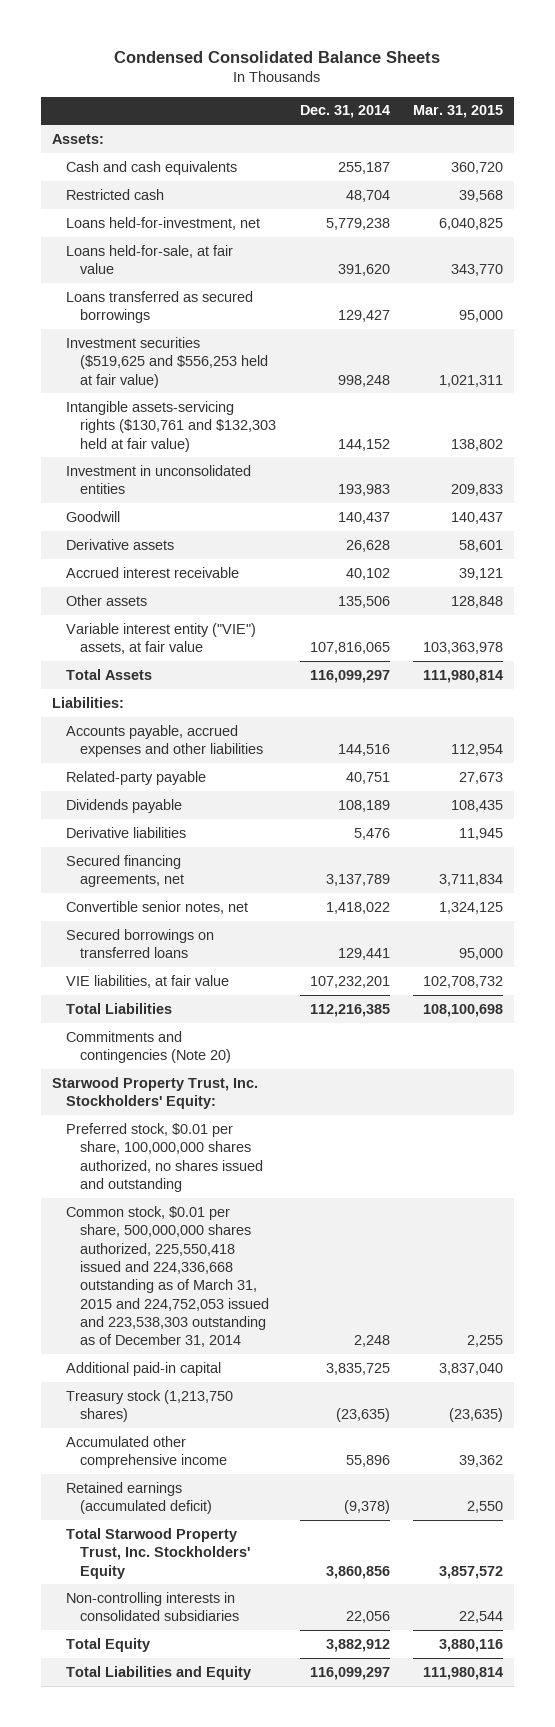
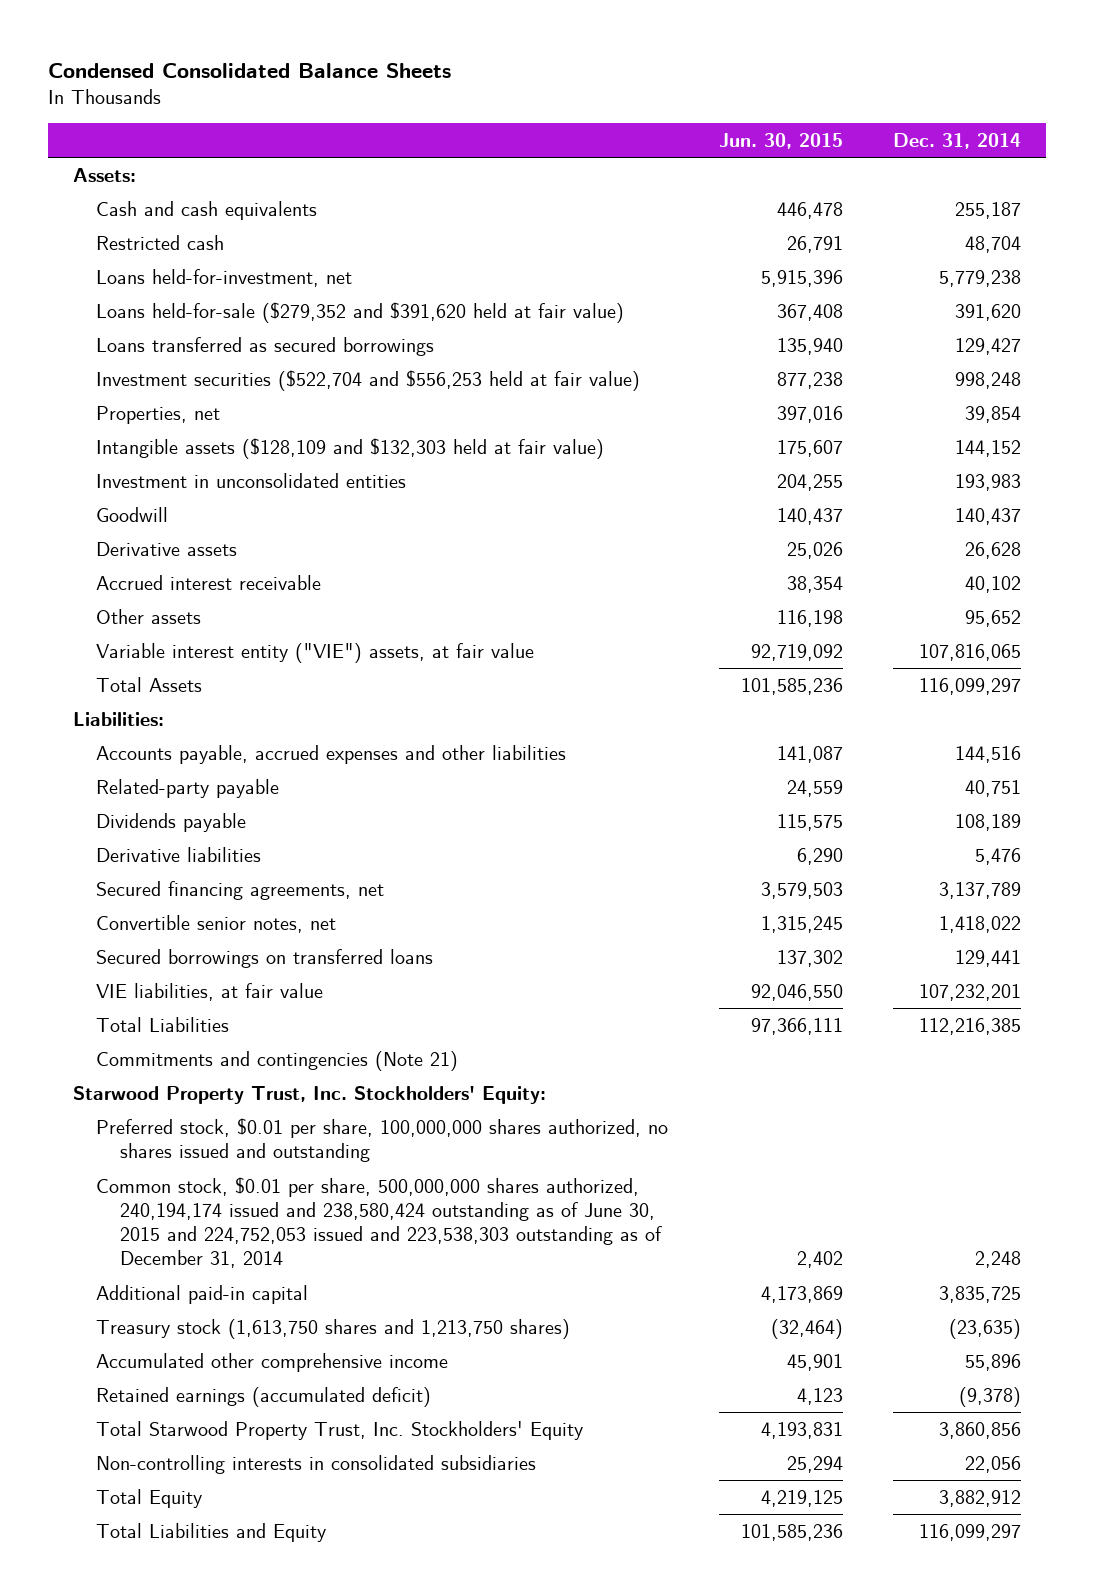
- | Dec. 31, 2014 | Mar. 31, 2015
+ | Jun. 30, 2015 | Dec. 31, 2014
- Loans held-for-sale, at fair value | 391,620 | 343,770
+ Loans held-for-sale ($279,352 and $391,620 held at fair value) | 367,408 | 391,620
- Investment securities ($519,625 and $556,253 held at fair value) | 998,248 | 1,021,311
- Intangible assets-servicing rights ($130,761 and $132,303 held at fair value) | 144,152 | 138,802
+ Investment securities ($522,704 and $556,253 held at fair value) | 877,238 | 998,248
+ Properties, net | 397,016 | 39,854
+ Intangible assets ($128,109 and $132,303 held at fair value) | 175,607 | 144,152
- Other assets | 135,506 | 128,848
+ Other assets | 116,198 | 95,652
- Commitments and contingencies (Note 20)
+ Commitments and contingencies (Note 21)
- Common stock, $0.01 per share, 500,000,000 shares authorized, 225,550,418 issued and 224,336,668 outstanding as of March 31, 2015 and 224,752,053 issued and 223,538,303 outstanding as of December 31, 2014 | 2,248 | 2,255
+ Common stock, $0.01 per share, 500,000,000 shares authorized, 240,194,174 issued and 238,580,424 outstanding as of June 30, 2015 and 224,752,053 issued and 223,538,303 outstanding as of December 31, 2014 | 2,402 | 2,248
- Treasury stock (1,213,750 shares) | (23,635) | (23,635)
+ Treasury stock (1,613,750 shares and 1,213,750 shares) | (32,464) | (23,635)

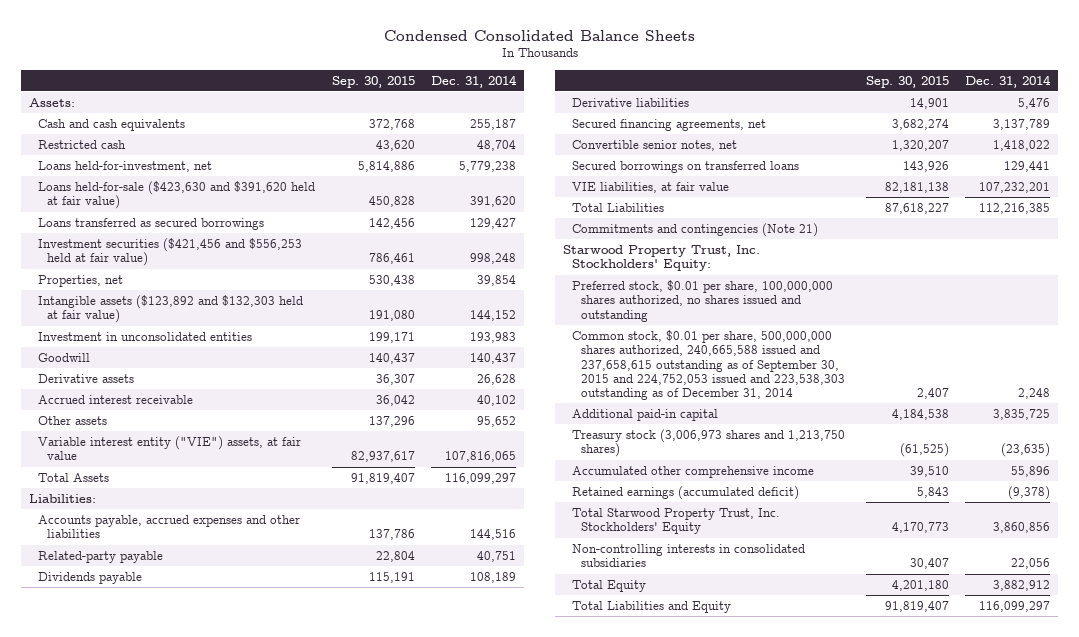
- | Jun. 30, 2015 | Dec. 31, 2014
+ | Sep. 30, 2015 | Dec. 31, 2014
- Loans held-for-sale ($279,352 and $391,620 held at fair value) | 367,408 | 391,620
+ Loans held-for-sale ($423,630 and $391,620 held at fair value) | 450,828 | 391,620
- Investment securities ($522,704 and $556,253 held at fair value) | 877,238 | 998,248
+ Investment securities ($421,456 and $556,253 held at fair value) | 786,461 | 998,248
- Intangible assets ($128,109 and $132,303 held at fair value) | 175,607 | 144,152
+ Intangible assets ($123,892 and $132,303 held at fair value) | 191,080 | 144,152
- Common stock, $0.01 per share, 500,000,000 shares authorized, 240,194,174 issued and 238,580,424 outstanding as of June 30, 2015 and 224,752,053 issued and 223,538,303 outstanding as of December 31, 2014 | 2,402 | 2,248
+ Common stock, $0.01 per share, 500,000,000 shares authorized, 240,665,588 issued and 237,658,615 outstanding as of September 30, 2015 and 224,752,053 issued and 223,538,303 outstanding as of December 31, 2014 | 2,407 | 2,248
- Treasury stock (1,613,750 shares and 1,213,750 shares) | (32,464) | (23,635)
+ Treasury stock (3,006,973 shares and 1,213,750 shares) | (61,525) | (23,635)

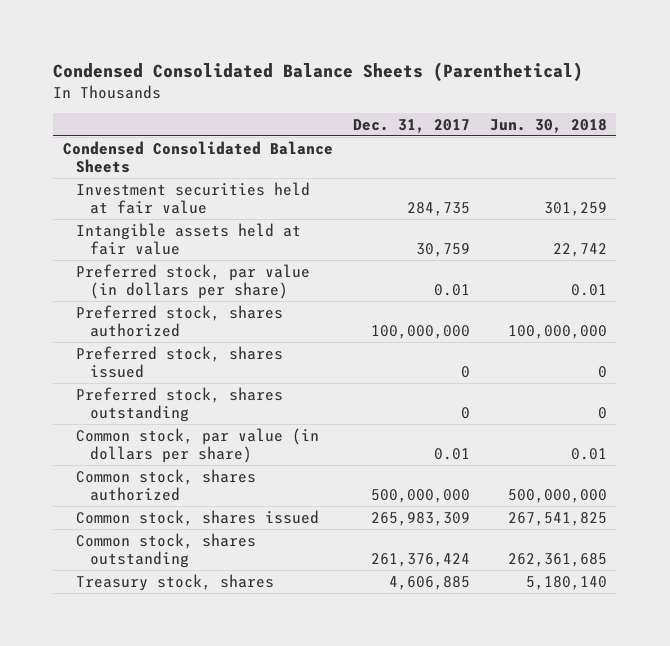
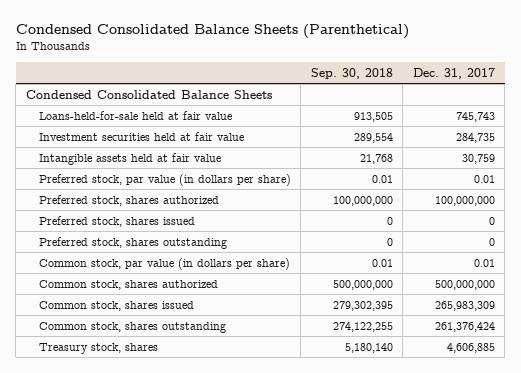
- | Dec. 31, 2017 | Jun. 30, 2018
+ | Sep. 30, 2018 | Dec. 31, 2017
+ Loans-held-for-sale held at fair value | 913,505 | 745,743

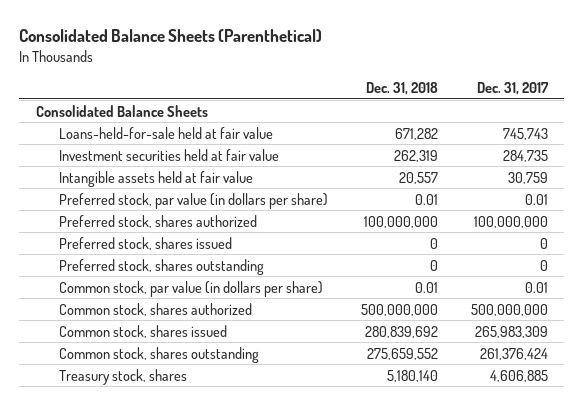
- Condensed Consolidated Balance Sheets (Parenthetical)
+ Consolidated Balance Sheets (Parenthetical)
- | Sep. 30, 2018 | Dec. 31, 2017
+ | Dec. 31, 2018 | Dec. 31, 2017
- Condensed Consolidated Balance Sheets
+ Consolidated Balance Sheets

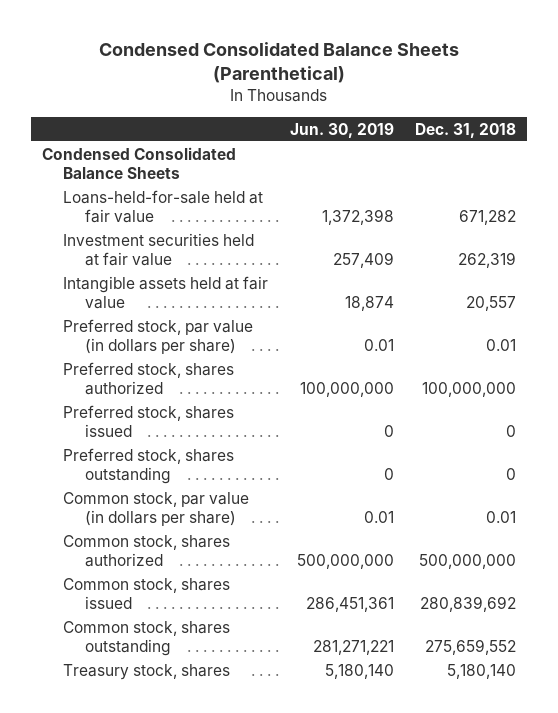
- Consolidated Balance Sheets (Parenthetical)
+ Condensed Consolidated Balance Sheets (Parenthetical)
- | Dec. 31, 2018 | Dec. 31, 2017
+ | Jun. 30, 2019 | Dec. 31, 2018
- Consolidated Balance Sheets
+ Condensed Consolidated Balance Sheets

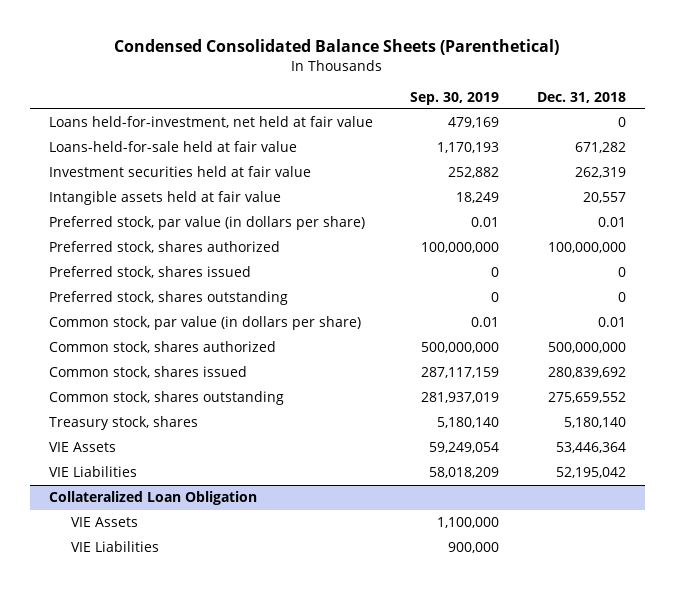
- | Jun. 30, 2019 | Dec. 31, 2018
+ | Sep. 30, 2019 | Dec. 31, 2018
- Condensed Consolidated Balance Sheets
+ Loans held-for-investment, net held at fair value | 479,169 | 0
+ VIE Assets | 59,249,054 | 53,446,364
+ VIE Liabilities | 58,018,209 | 52,195,042
+ Collateralized Loan Obligation
+ VIE Assets | 1,100,000 |
+ VIE Liabilities | 900,000 |

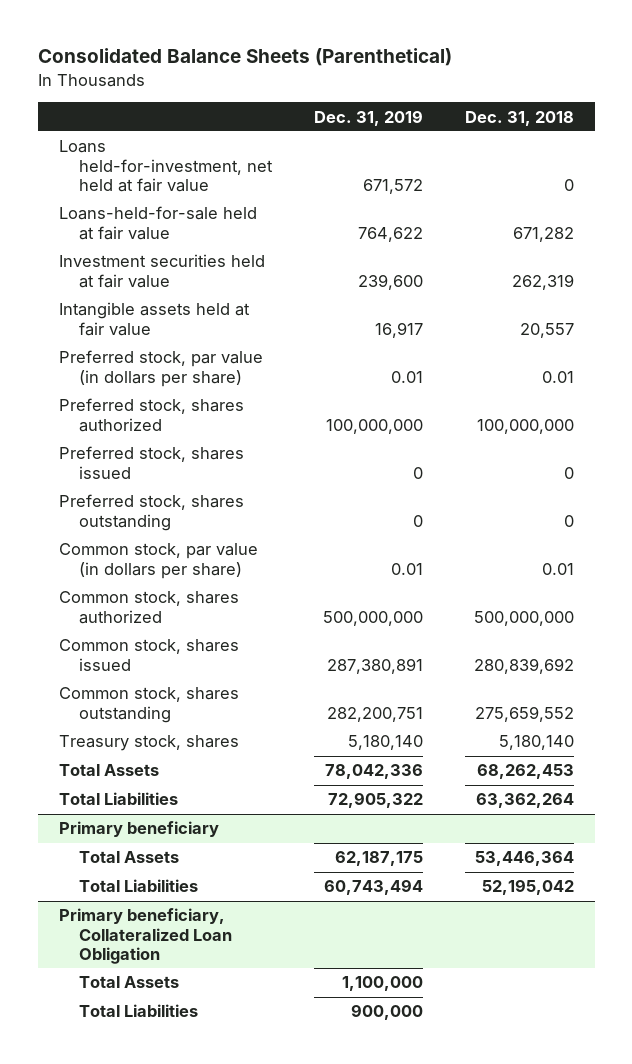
- Condensed Consolidated Balance Sheets (Parenthetical)
+ Consolidated Balance Sheets (Parenthetical)
- | Sep. 30, 2019 | Dec. 31, 2018
+ | Dec. 31, 2019 | Dec. 31, 2018
- VIE Assets | 59,249,054 | 53,446,364
- VIE Liabilities | 58,018,209 | 52,195,042
- Collateralized Loan Obligation
- VIE Assets | 1,100,000 |
- VIE Liabilities | 900,000 |
+ Total Assets | 78,042,336 | 68,262,453
+ Total Liabilities | 72,905,322 | 63,362,264
+ Primary beneficiary
+ Total Assets | 62,187,175 | 53,446,364
+ Total Liabilities | 60,743,494 | 52,195,042
+ Primary beneficiary, Collateralized Loan Obligation
+ Total Assets | 1,100,000 |
+ Total Liabilities | 900,000 |

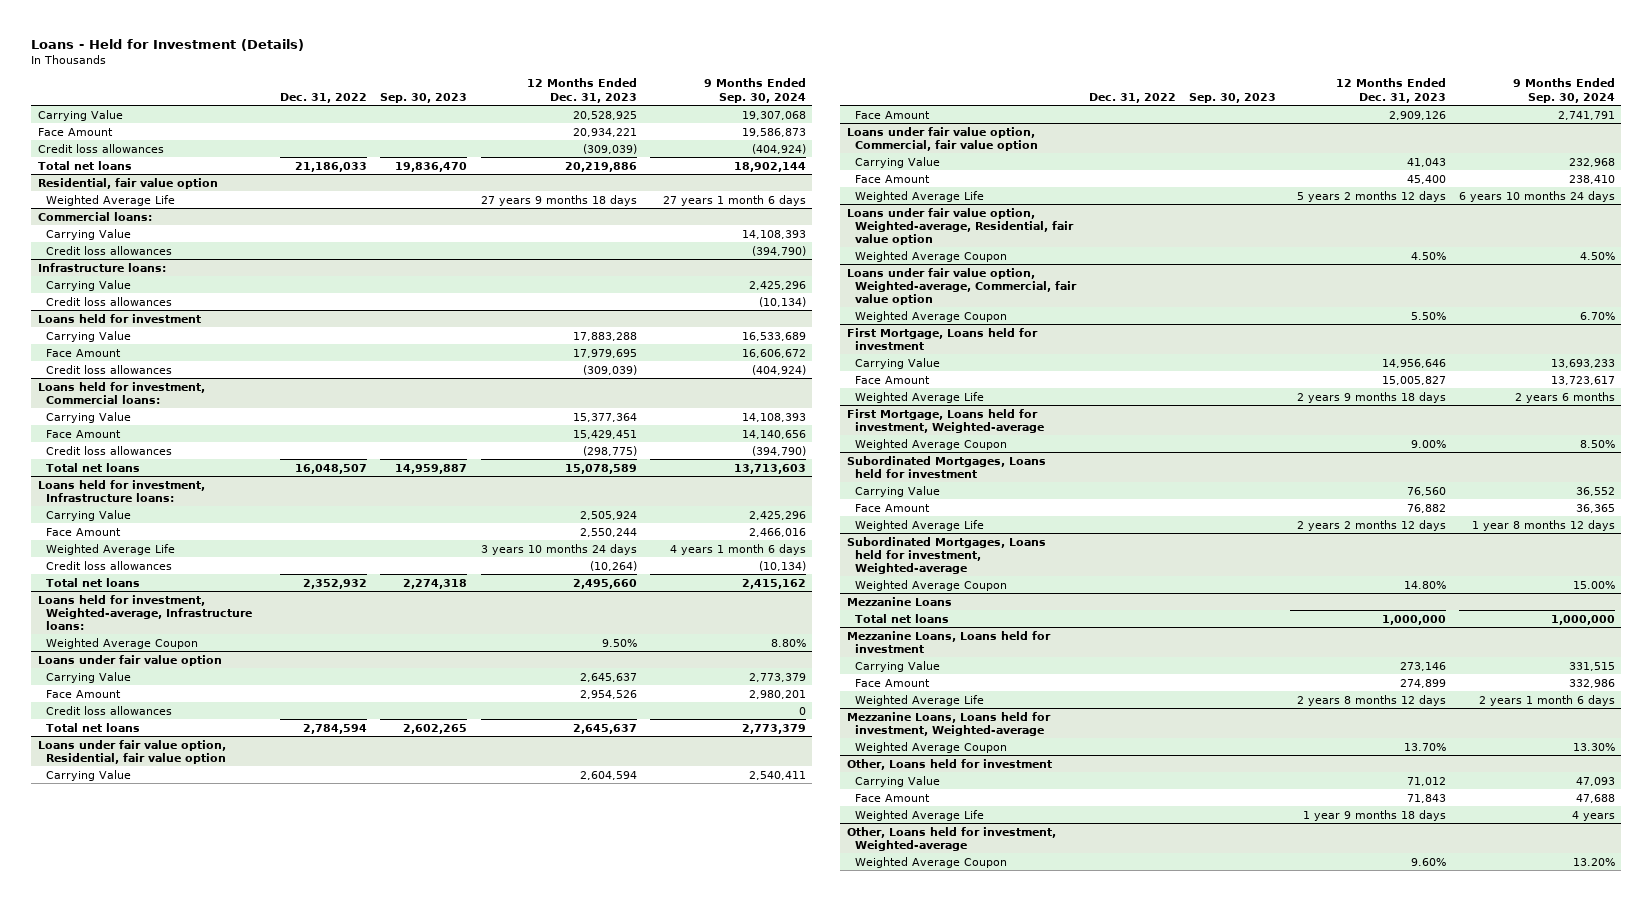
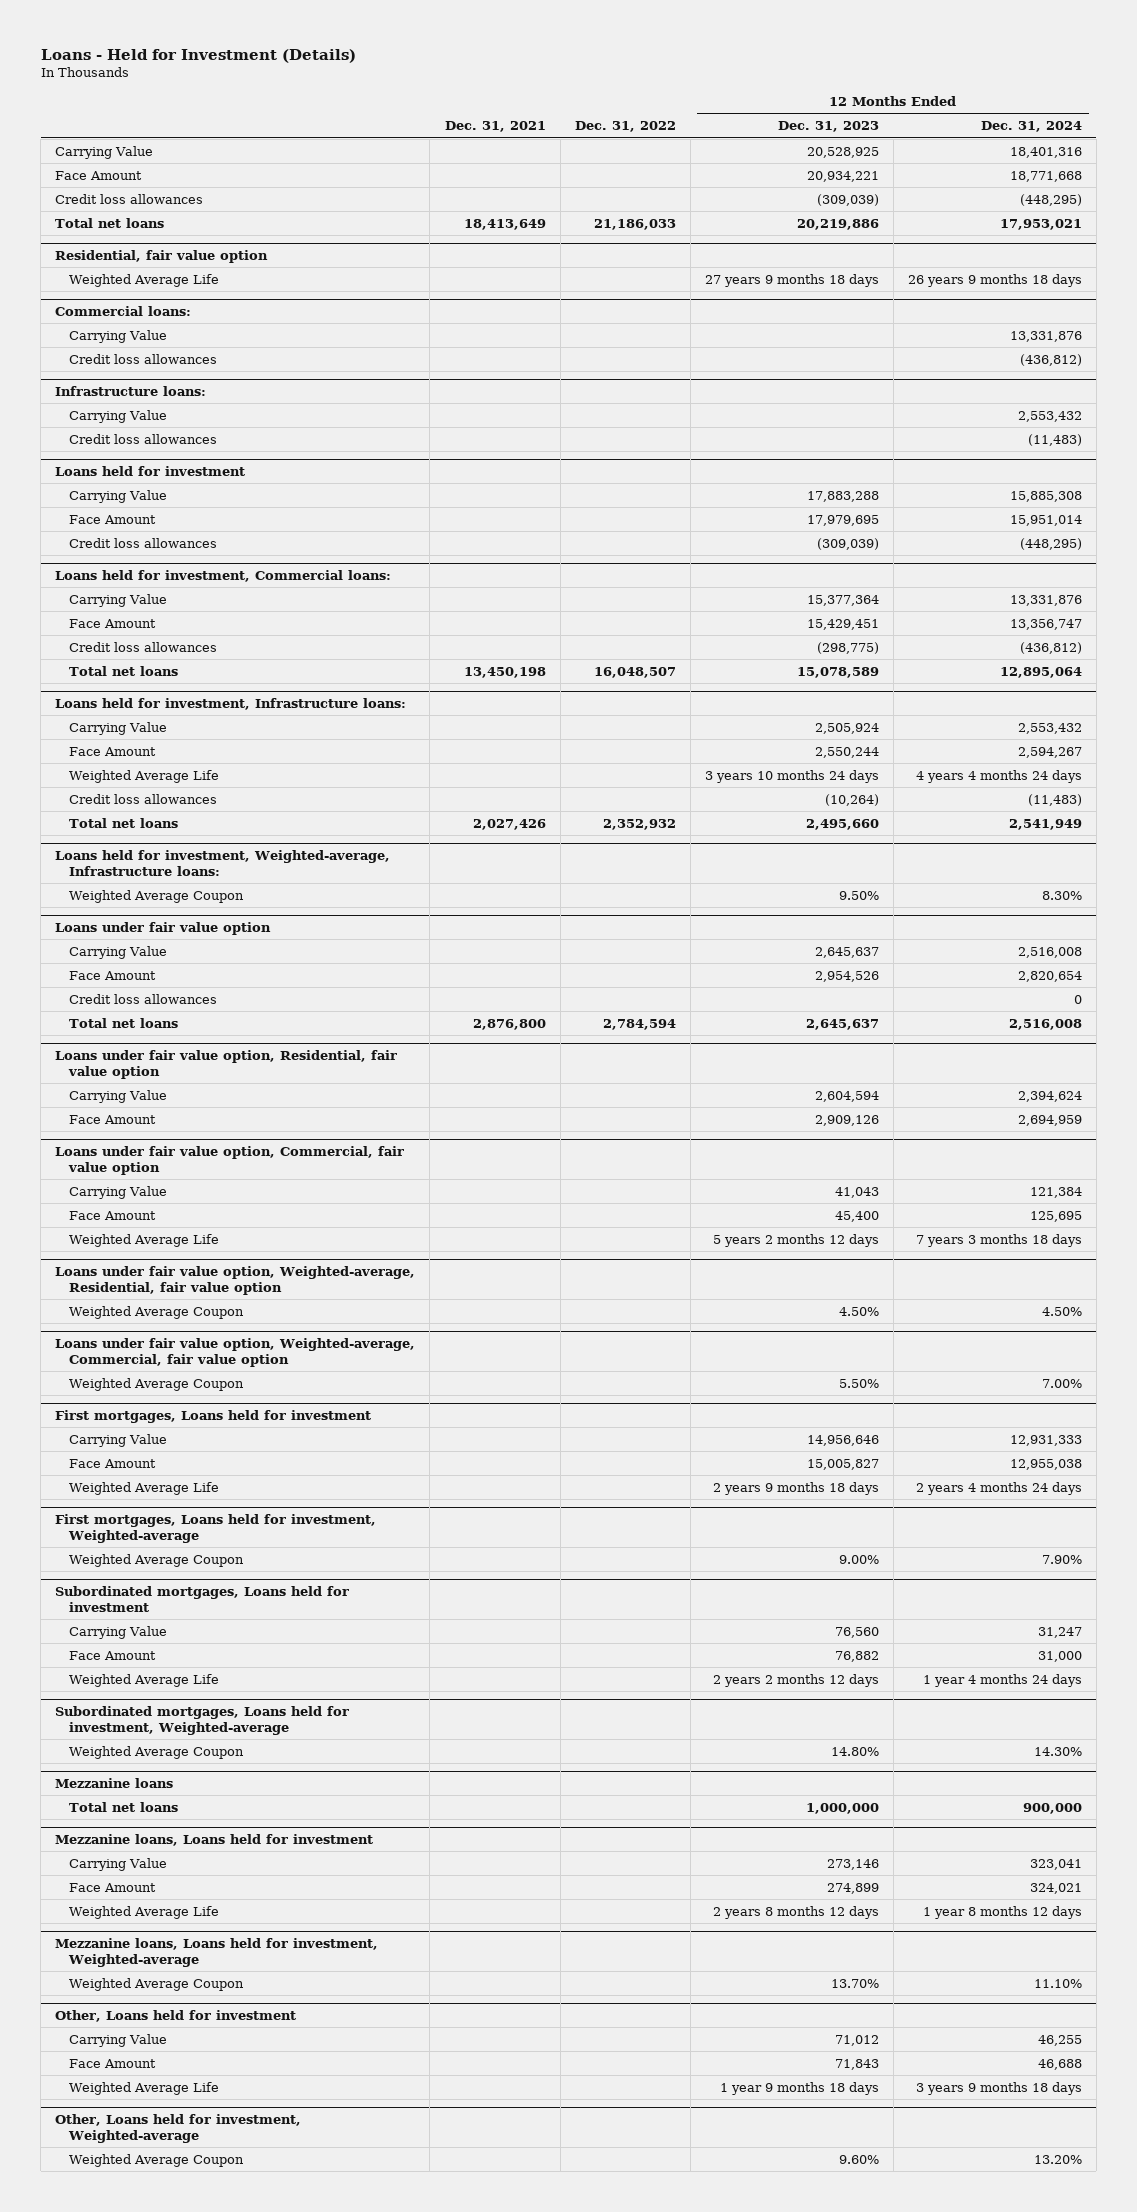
- | Dec. 31, 2022 | Sep. 30, 2023 | 12 Months Ended Dec. 31, 2023 | 9 Months Ended Sep. 30, 2024
+ | Dec. 31, 2021 | Dec. 31, 2022 | 12 Months Ended Dec. 31, 2023 | 12 Months Ended Dec. 31, 2024
- First Mortgage, Loans held for investment
+ First mortgages, Loans held for investment
- First Mortgage, Loans held for investment, Weighted-average
+ First mortgages, Loans held for investment, Weighted-average
- Subordinated Mortgages, Loans held for investment
+ Subordinated mortgages, Loans held for investment
- Subordinated Mortgages, Loans held for investment, Weighted-average
+ Subordinated mortgages, Loans held for investment, Weighted-average
- Mezzanine Loans
+ Mezzanine loans
- Mezzanine Loans, Loans held for investment
+ Mezzanine loans, Loans held for investment
- Mezzanine Loans, Loans held for investment, Weighted-average
+ Mezzanine loans, Loans held for investment, Weighted-average

